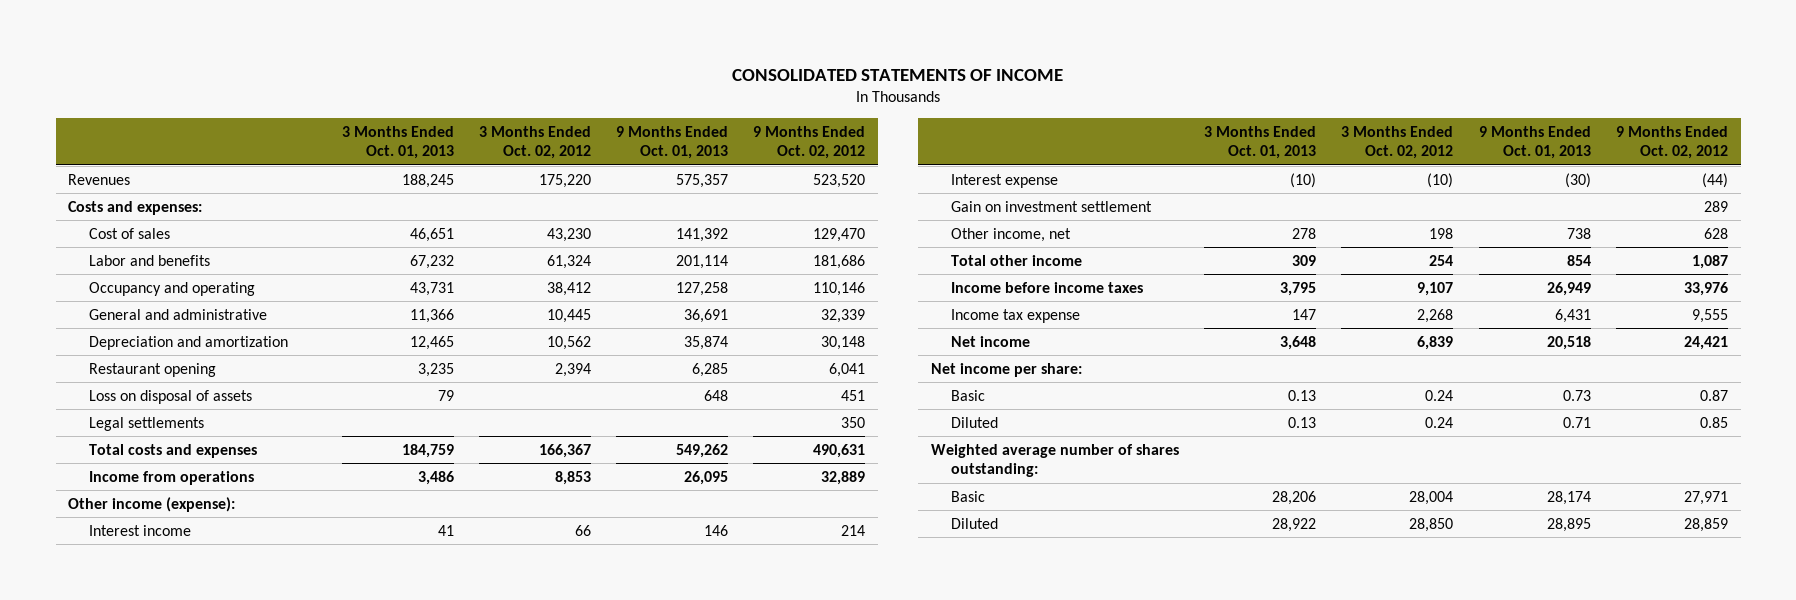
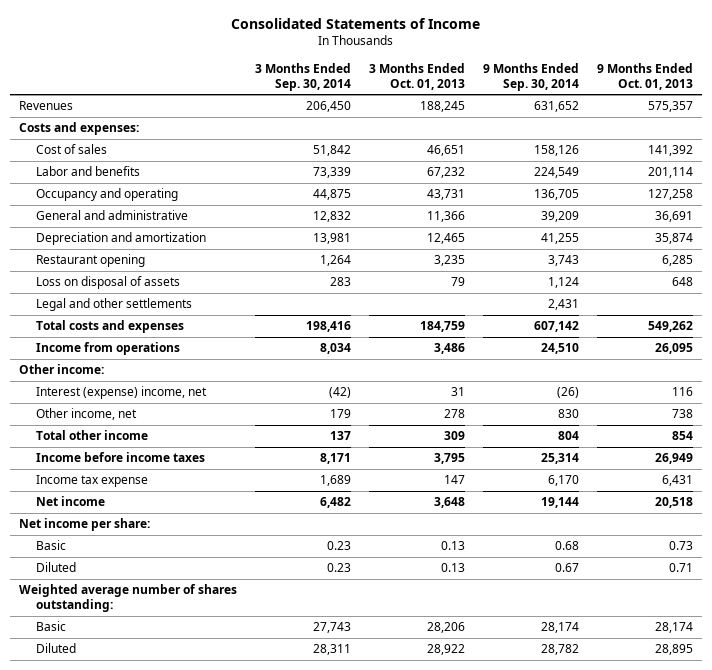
- CONSOLIDATED STATEMENTS OF INCOME
+ Consolidated Statements of Income
- | 3 Months Ended Oct. 01, 2013 | 3 Months Ended Oct. 02, 2012 | 9 Months Ended Oct. 01, 2013 | 9 Months Ended Oct. 02, 2012
+ | 3 Months Ended Sep. 30, 2014 | 3 Months Ended Oct. 01, 2013 | 9 Months Ended Sep. 30, 2014 | 9 Months Ended Oct. 01, 2013
- Legal settlements | | | | 350
+ Legal and other settlements | | | 2,431 |
- Other income (expense):
- Interest income | 41 | 66 | 146 | 214
- Interest expense | (10) | (10) | (30) | (44)
- Gain on investment settlement | | | | 289
+ Other income:
+ Interest (expense) income, net | (42) | 31 | (26) | 116

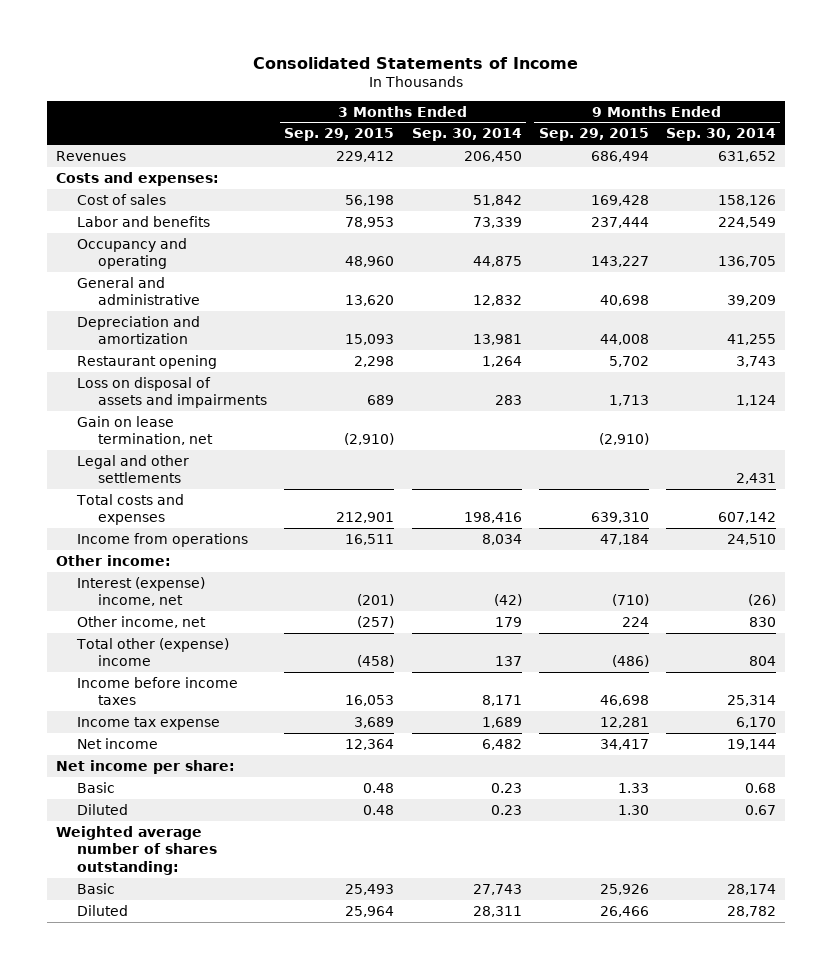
- | 3 Months Ended Sep. 30, 2014 | 3 Months Ended Oct. 01, 2013 | 9 Months Ended Sep. 30, 2014 | 9 Months Ended Oct. 01, 2013
+ | 3 Months Ended Sep. 29, 2015 | 3 Months Ended Sep. 30, 2014 | 9 Months Ended Sep. 29, 2015 | 9 Months Ended Sep. 30, 2014
- Loss on disposal of assets | 283 | 79 | 1,124 | 648
+ Loss on disposal of assets and impairments | 689 | 283 | 1,713 | 1,124
+ Gain on lease termination, net | (2,910) | | (2,910) |
- Total other income | 137 | 309 | 804 | 854
+ Total other (expense) income | (458) | 137 | (486) | 804

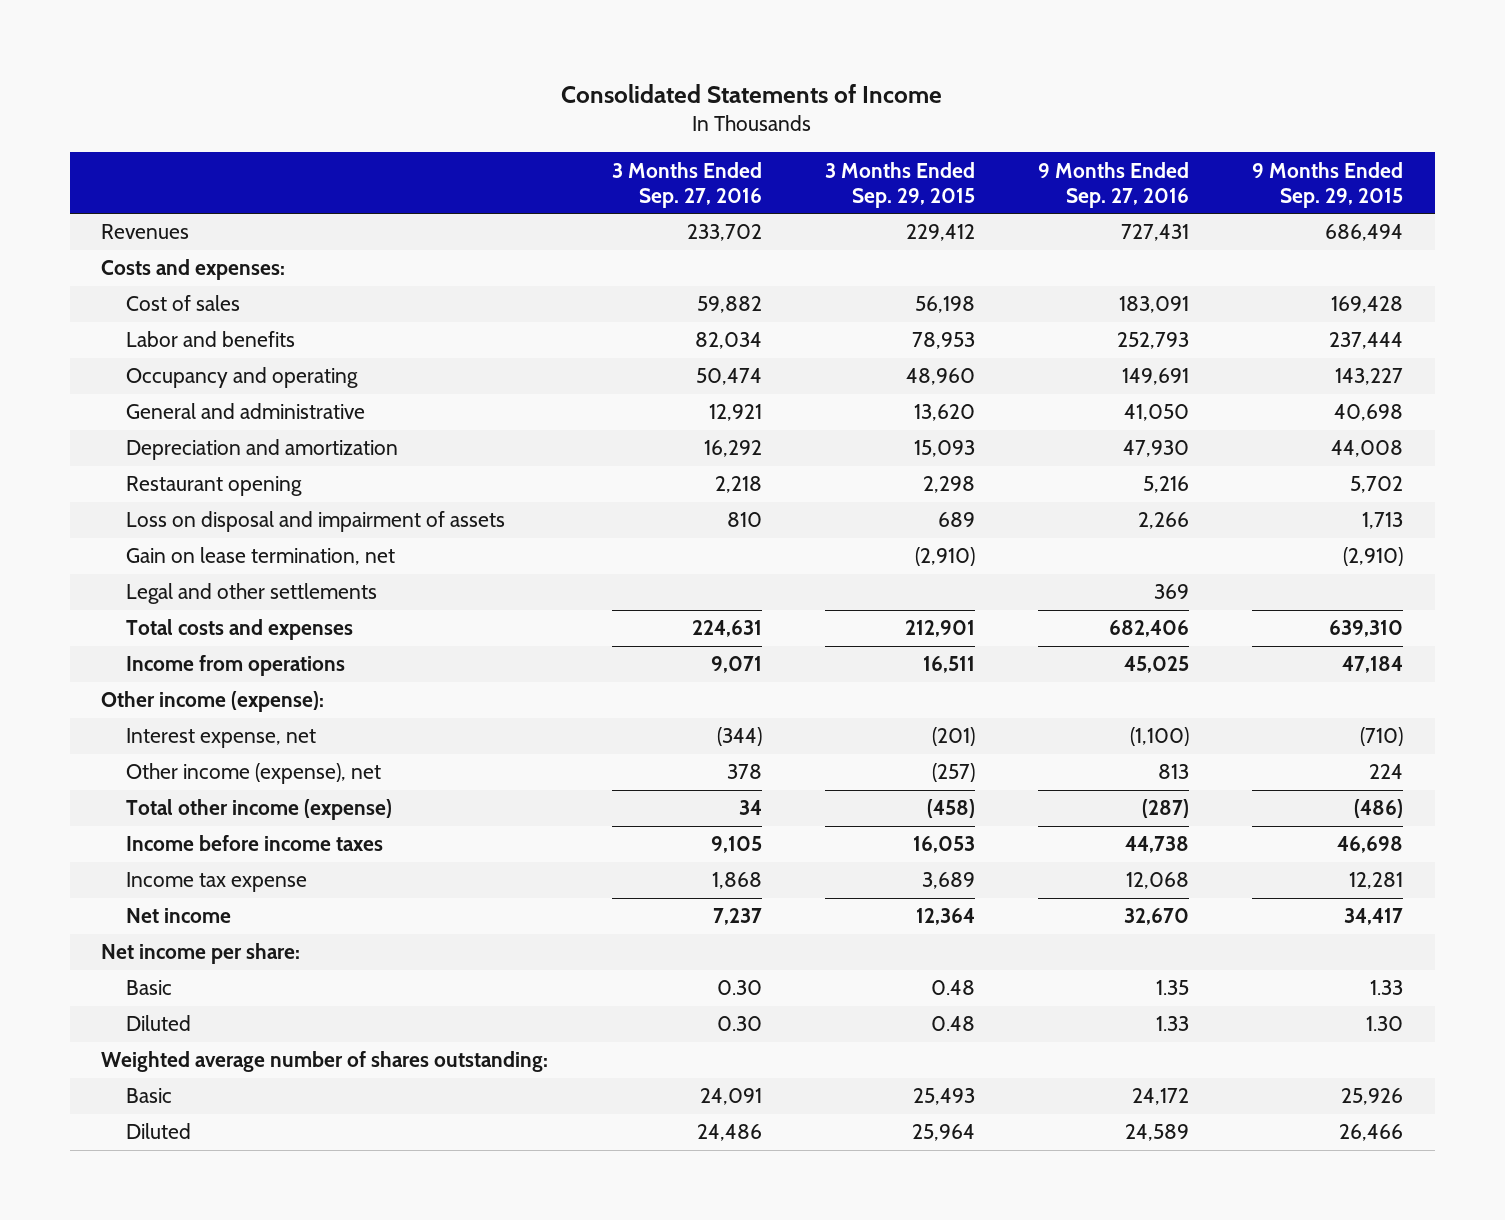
- | 3 Months Ended Sep. 29, 2015 | 3 Months Ended Sep. 30, 2014 | 9 Months Ended Sep. 29, 2015 | 9 Months Ended Sep. 30, 2014
+ | 3 Months Ended Sep. 27, 2016 | 3 Months Ended Sep. 29, 2015 | 9 Months Ended Sep. 27, 2016 | 9 Months Ended Sep. 29, 2015
- Loss on disposal of assets and impairments | 689 | 283 | 1,713 | 1,124
+ Loss on disposal and impairment of assets | 810 | 689 | 2,266 | 1,713
- Other income:
- Interest (expense) income, net | (201) | (42) | (710) | (26)
- Other income, net | (257) | 179 | 224 | 830
- Total other (expense) income | (458) | 137 | (486) | 804
+ Other income (expense):
+ Interest expense, net | (344) | (201) | (1,100) | (710)
+ Other income (expense), net | 378 | (257) | 813 | 224
+ Total other income (expense) | 34 | (458) | (287) | (486)

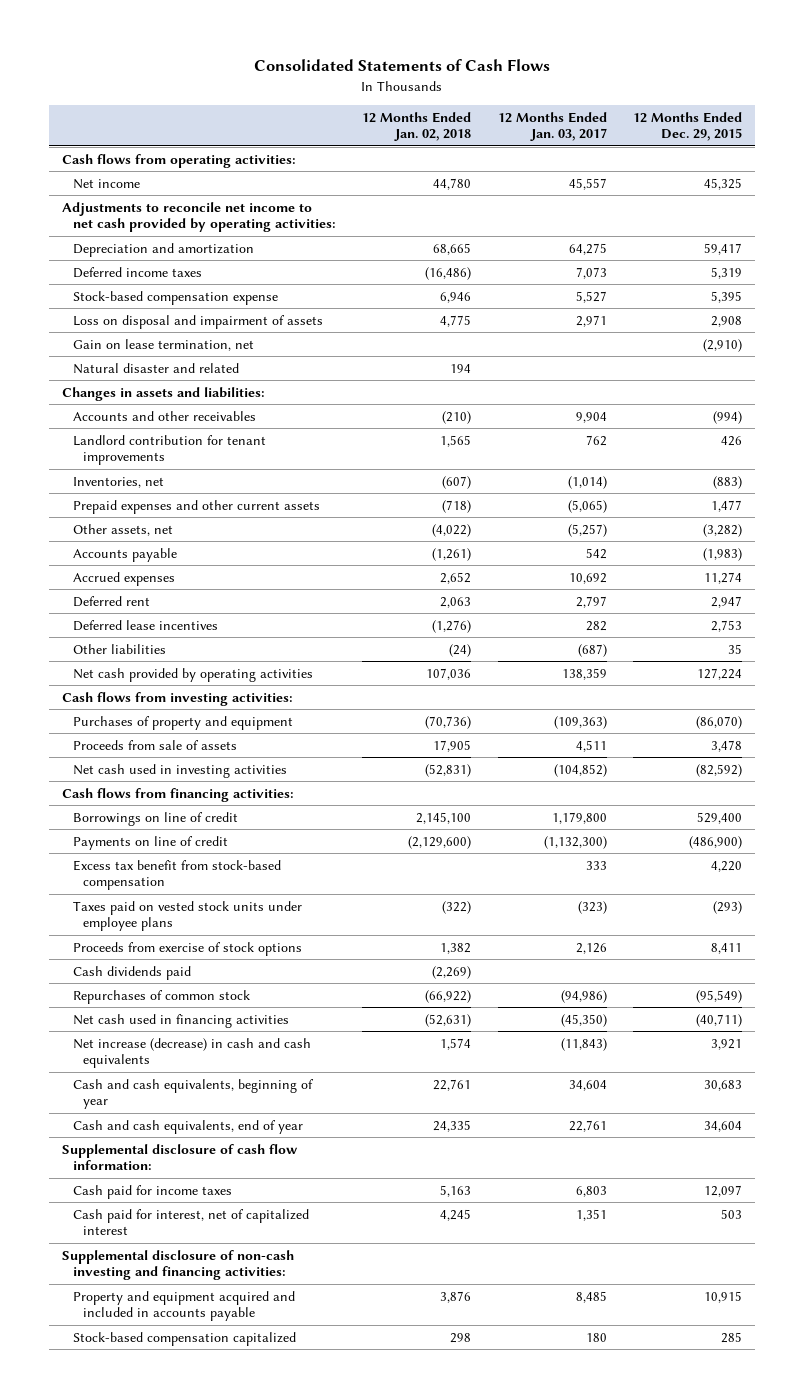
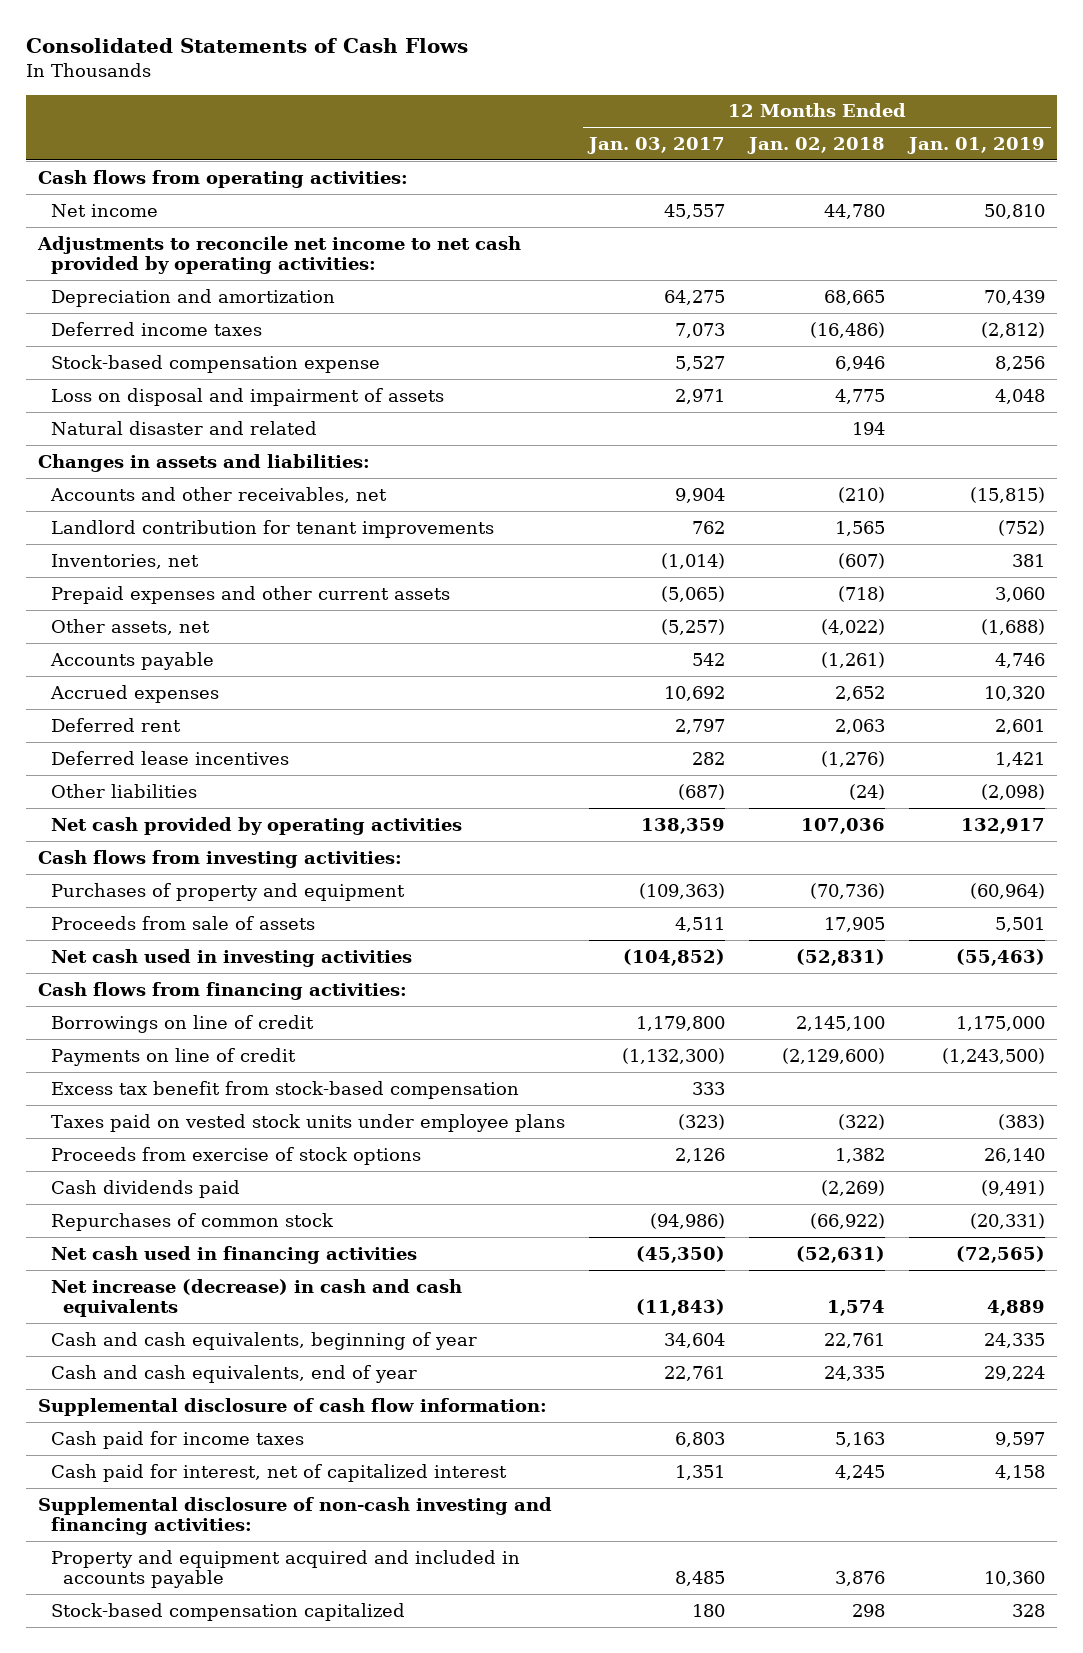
- | 12 Months Ended Jan. 02, 2018 | 12 Months Ended Jan. 03, 2017 | 12 Months Ended Dec. 29, 2015
+ | 12 Months Ended Jan. 03, 2017 | 12 Months Ended Jan. 02, 2018 | 12 Months Ended Jan. 01, 2019
- Gain on lease termination, net | | | (2,910)
- Accounts and other receivables | (210) | 9,904 | (994)
+ Accounts and other receivables, net | 9,904 | (210) | (15,815)

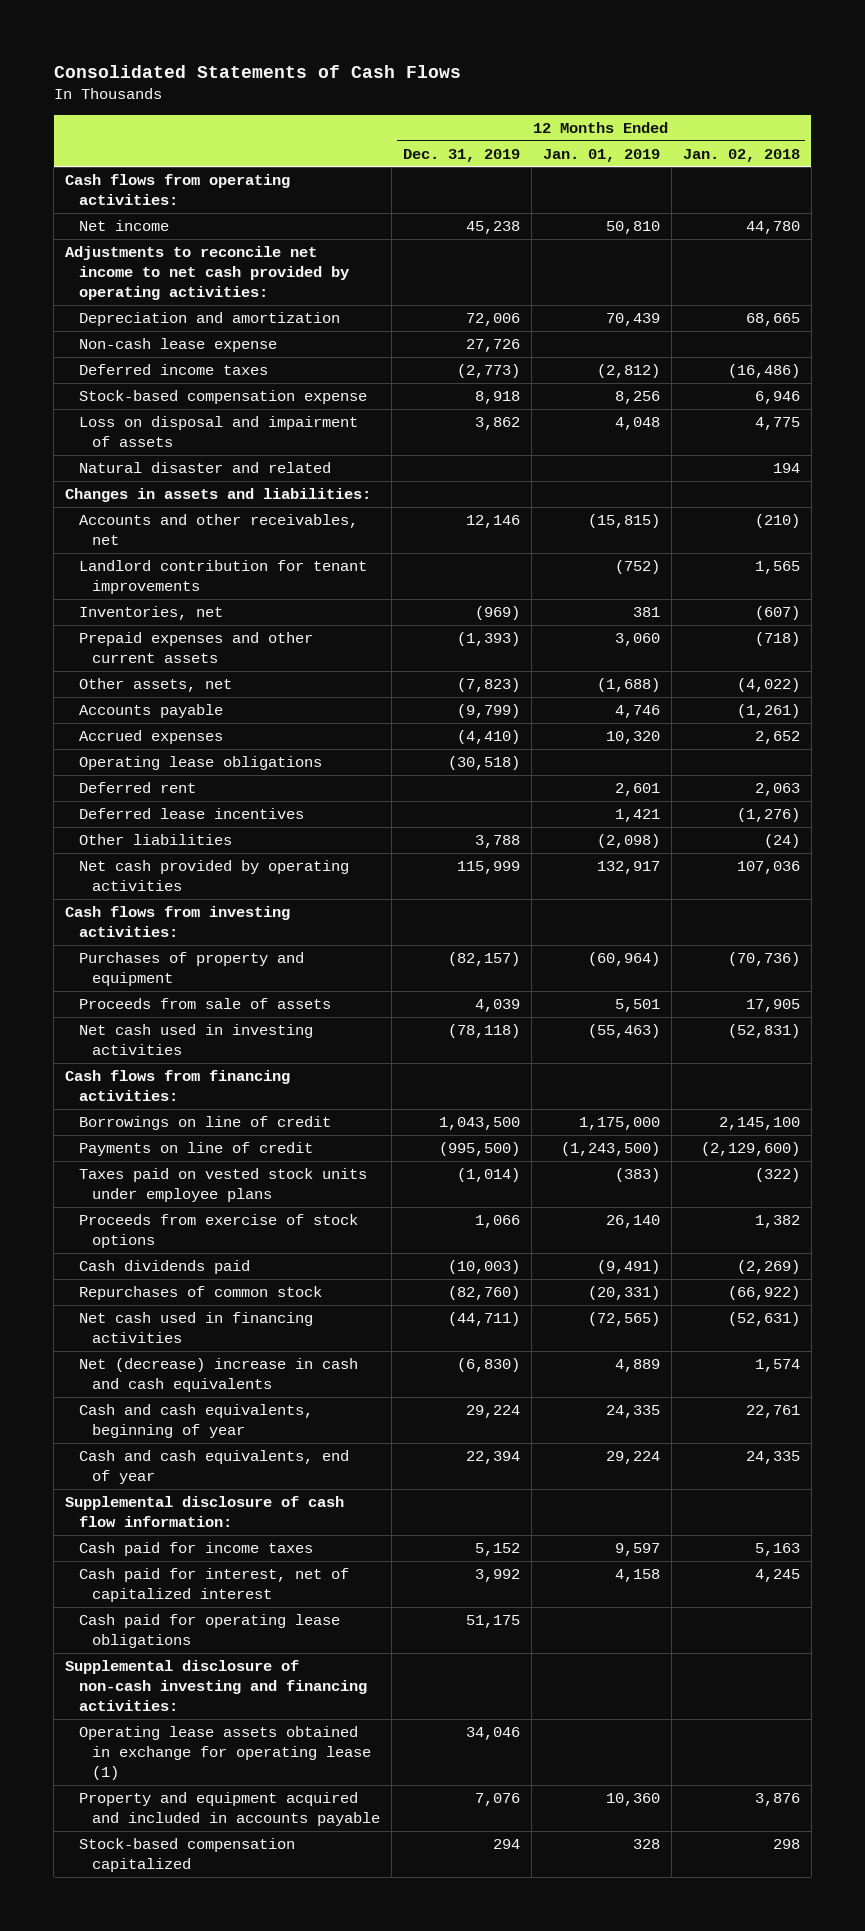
- | 12 Months Ended Jan. 03, 2017 | 12 Months Ended Jan. 02, 2018 | 12 Months Ended Jan. 01, 2019
+ | 12 Months Ended Dec. 31, 2019 | 12 Months Ended Jan. 01, 2019 | 12 Months Ended Jan. 02, 2018
+ Non-cash lease expense | 27,726 | |
+ Operating lease obligations | (30,518) | |
- Excess tax benefit from stock-based compensation | 333 | |
- Net increase (decrease) in cash and cash equivalents | (11,843) | 1,574 | 4,889
+ Net (decrease) increase in cash and cash equivalents | (6,830) | 4,889 | 1,574
+ Cash paid for operating lease obligations | 51,175 | |
+ Operating lease assets obtained in exchange for operating lease (1) | 34,046 | |

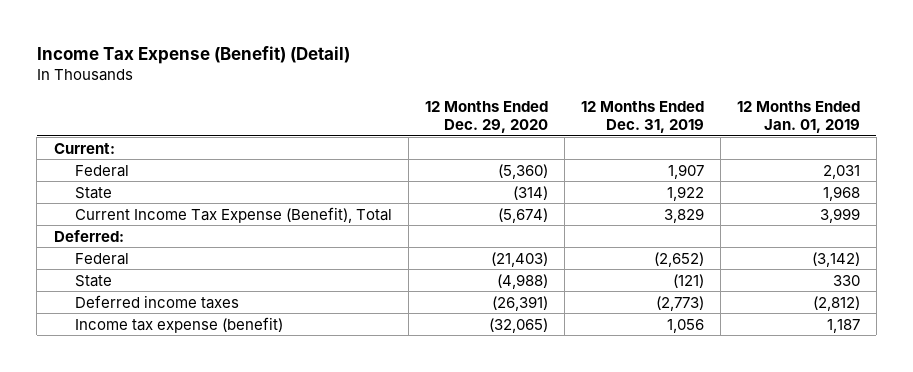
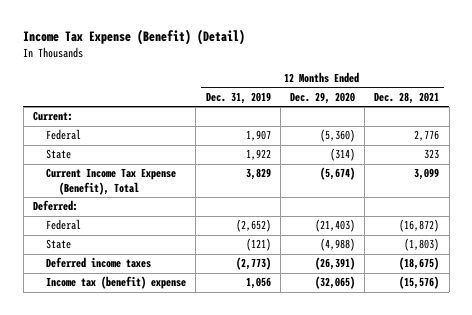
- | 12 Months Ended Dec. 29, 2020 | 12 Months Ended Dec. 31, 2019 | 12 Months Ended Jan. 01, 2019
+ | 12 Months Ended Dec. 31, 2019 | 12 Months Ended Dec. 29, 2020 | 12 Months Ended Dec. 28, 2021
- Income tax expense (benefit) | (32,065) | 1,056 | 1,187
+ Income tax (benefit) expense | 1,056 | (32,065) | (15,576)

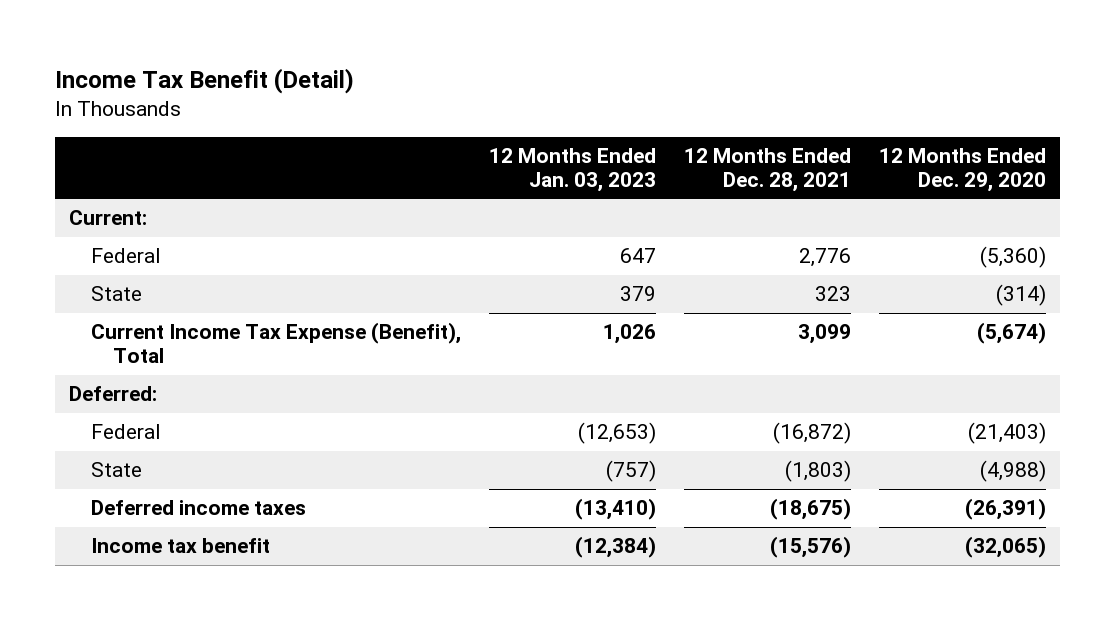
- Income Tax Expense (Benefit) (Detail)
+ Income Tax Benefit (Detail)
- | 12 Months Ended Dec. 31, 2019 | 12 Months Ended Dec. 29, 2020 | 12 Months Ended Dec. 28, 2021
+ | 12 Months Ended Jan. 03, 2023 | 12 Months Ended Dec. 28, 2021 | 12 Months Ended Dec. 29, 2020
- Income tax (benefit) expense | 1,056 | (32,065) | (15,576)
+ Income tax benefit | (12,384) | (15,576) | (32,065)

